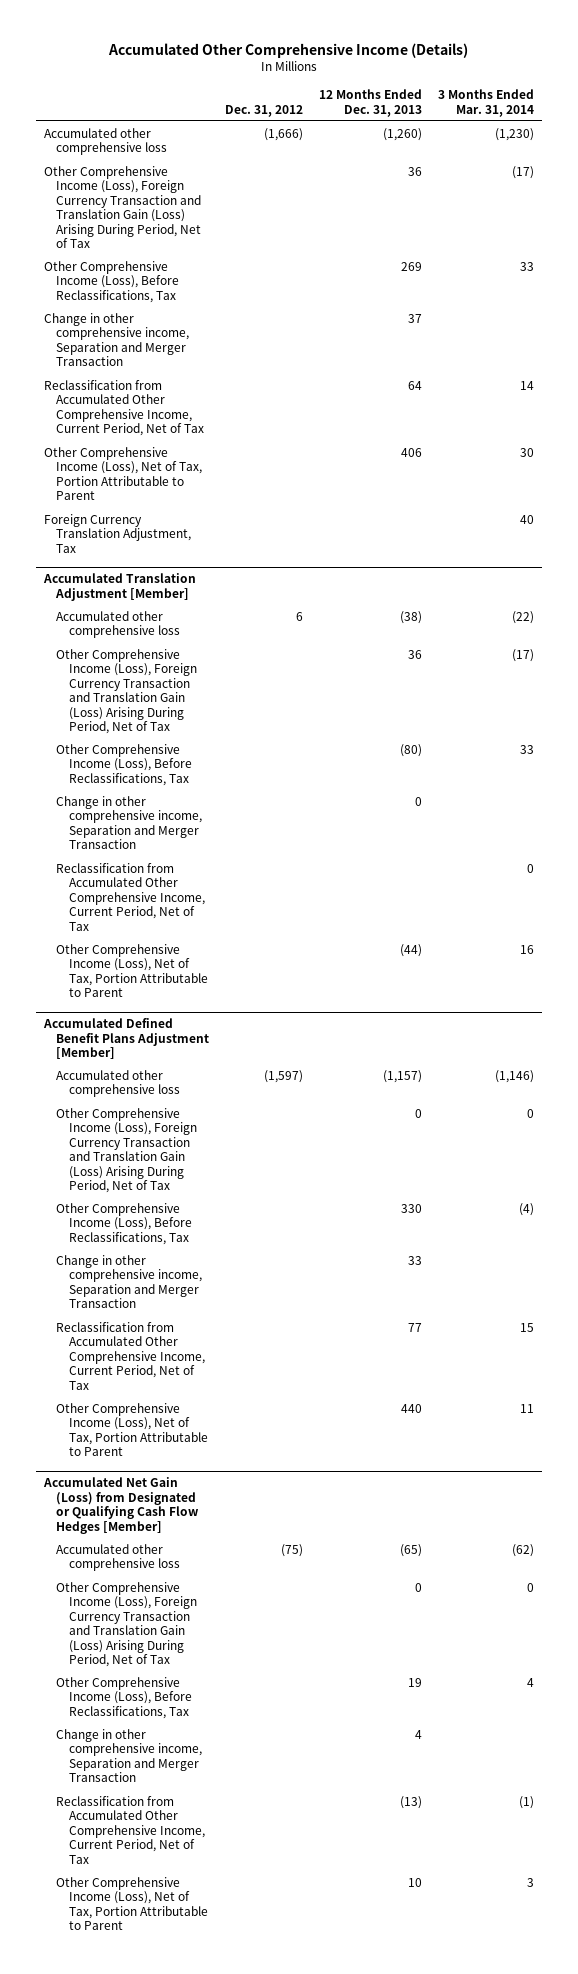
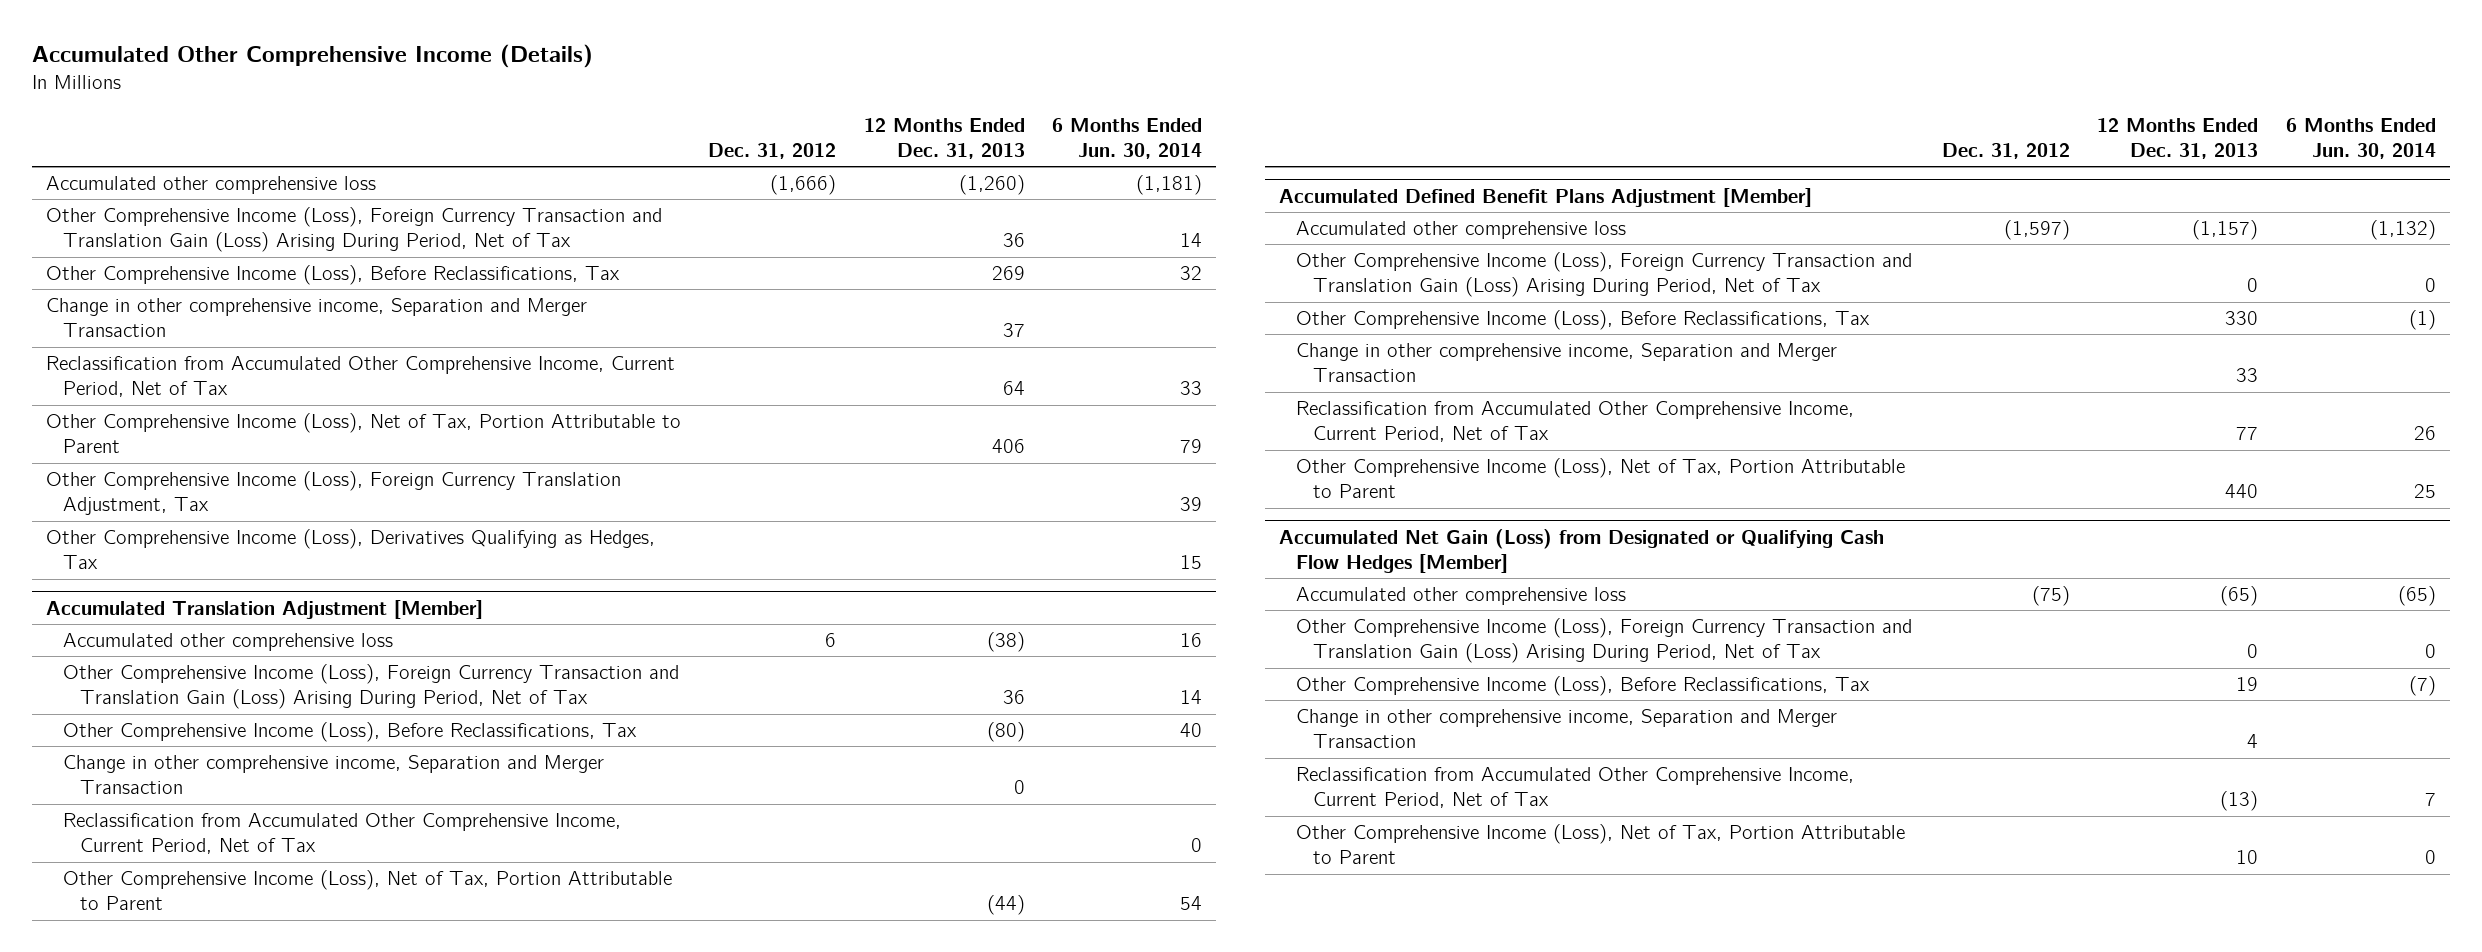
- | Dec. 31, 2012 | 12 Months Ended Dec. 31, 2013 | 3 Months Ended Mar. 31, 2014
+ | Dec. 31, 2012 | 12 Months Ended Dec. 31, 2013 | 6 Months Ended Jun. 30, 2014
- Foreign Currency Translation Adjustment, Tax | | | 40
+ Other Comprehensive Income (Loss), Foreign Currency Translation Adjustment, Tax | | | 39
+ Other Comprehensive Income (Loss), Derivatives Qualifying as Hedges, Tax | | | 15

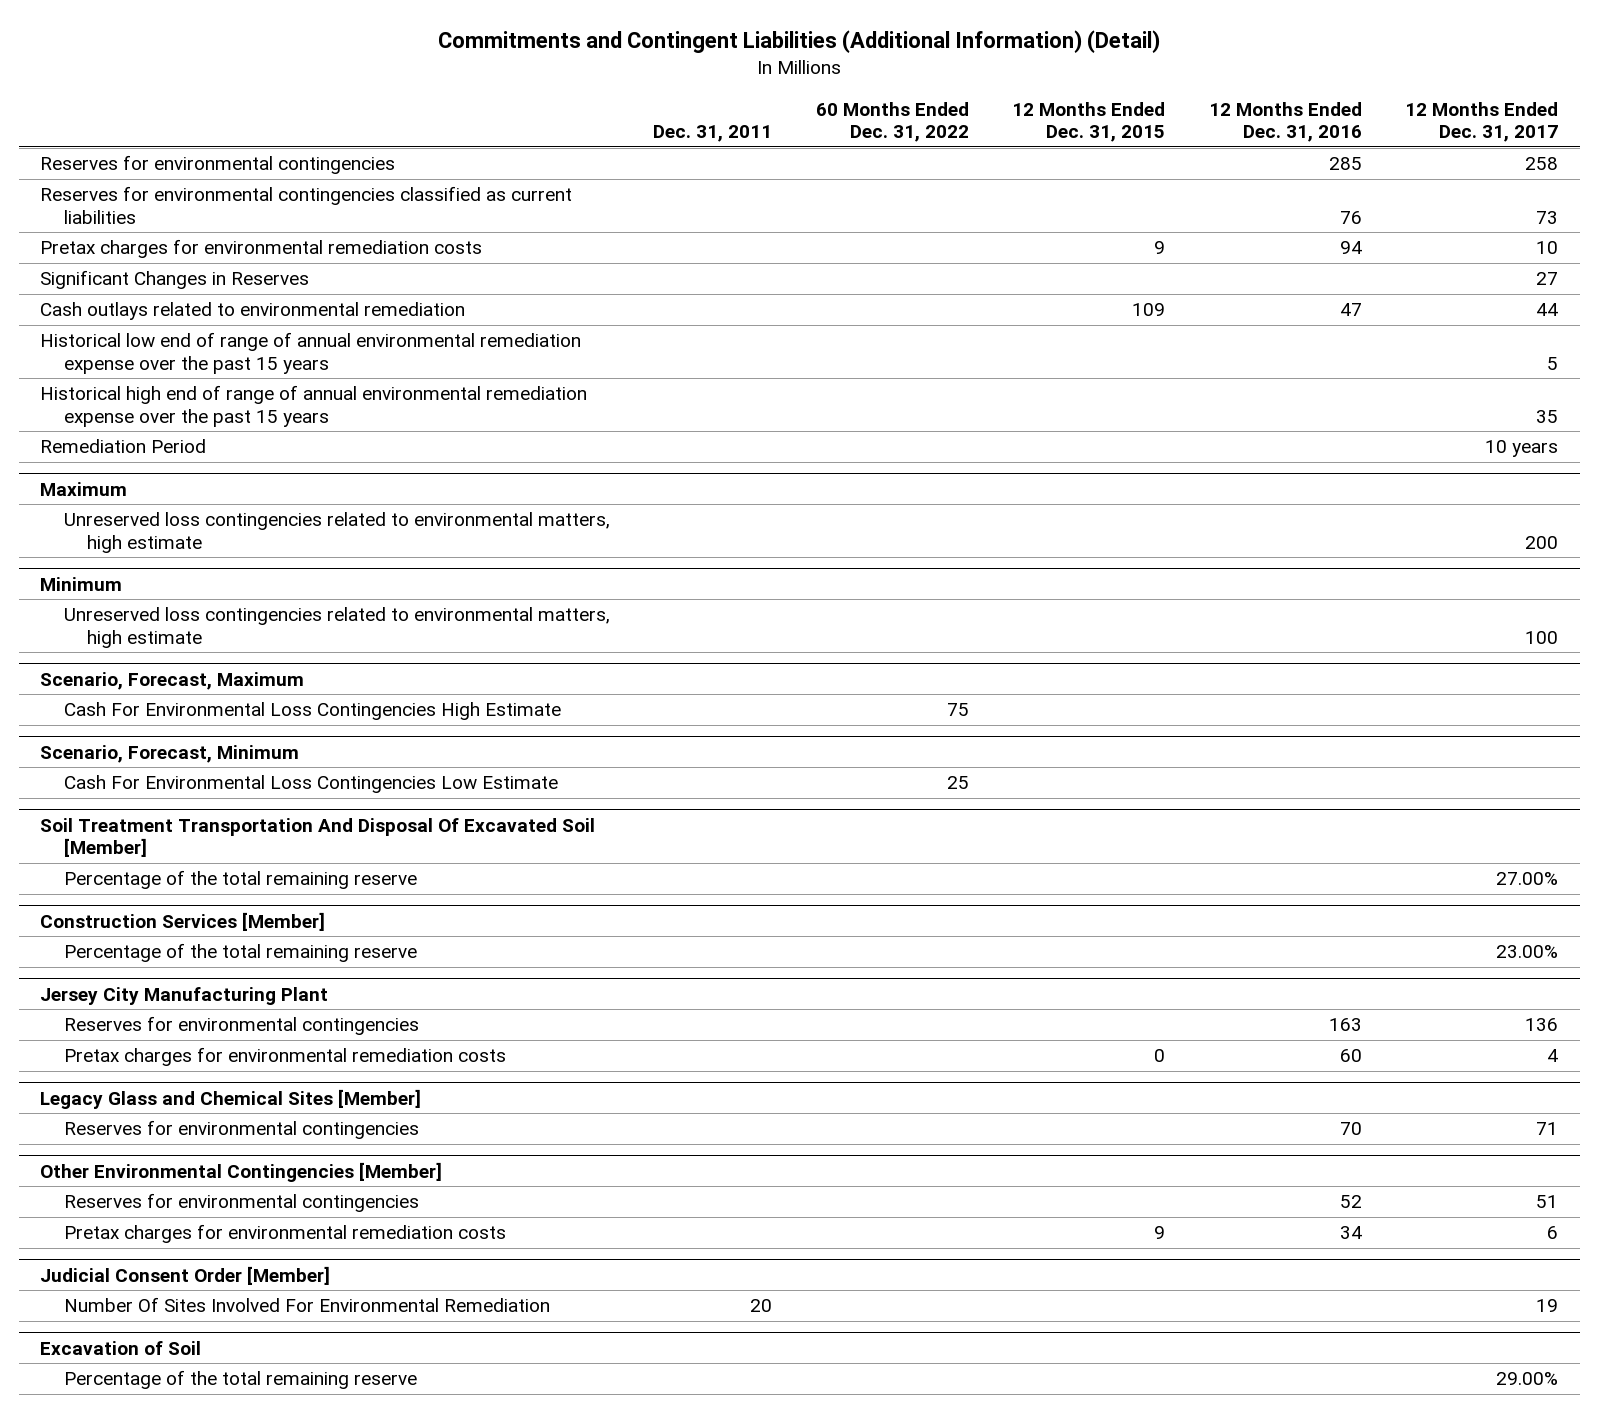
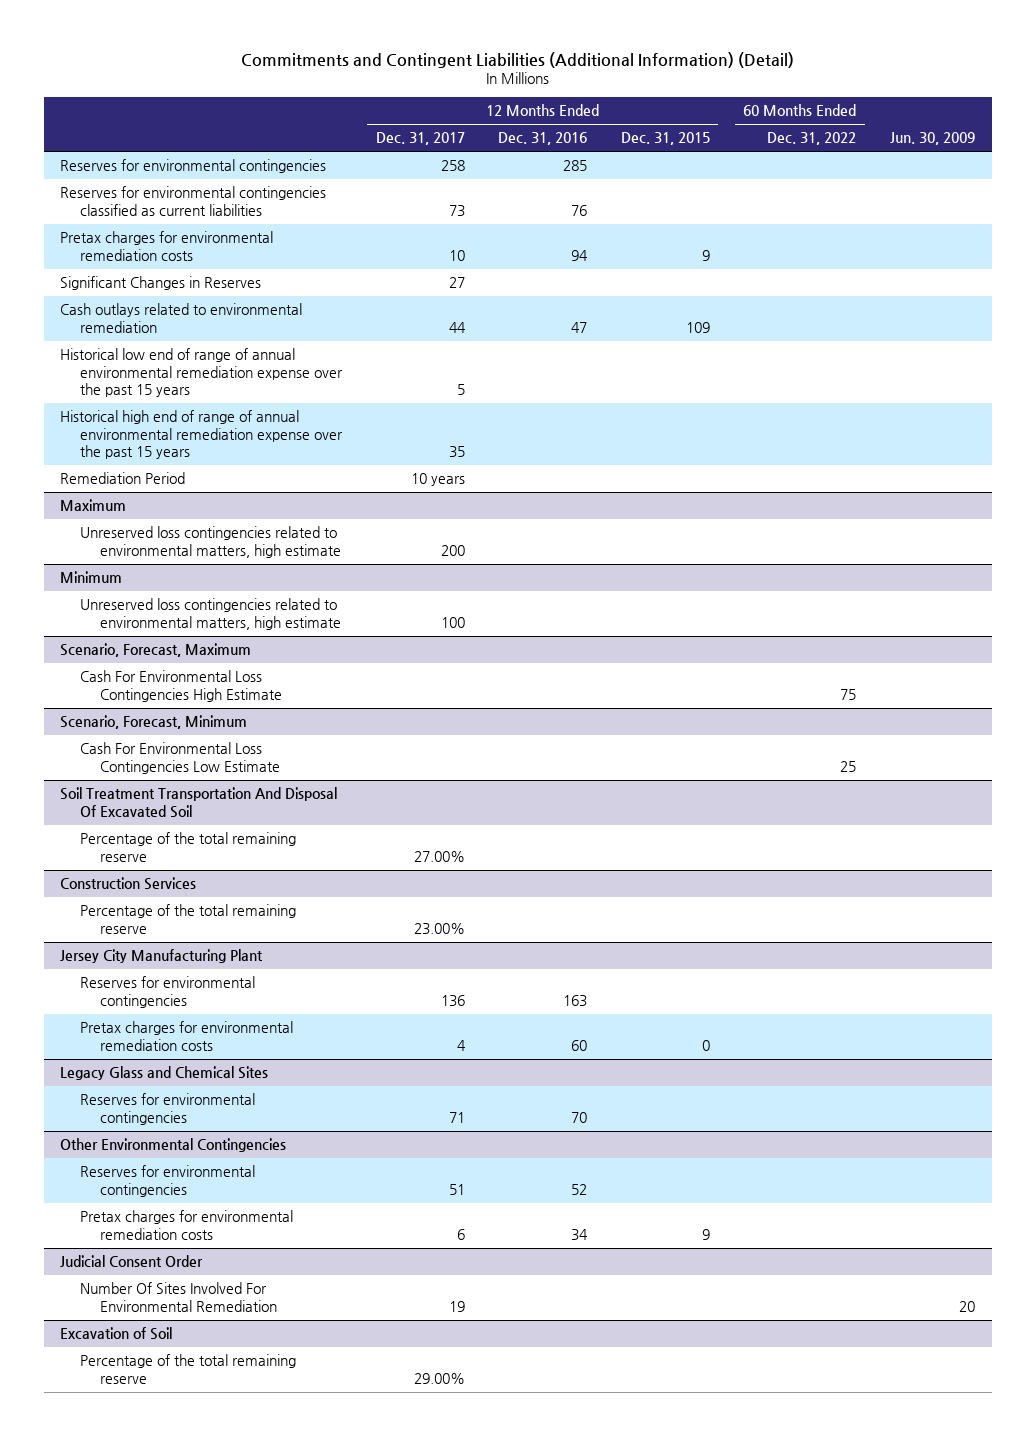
- | Dec. 31, 2011 | 60 Months Ended Dec. 31, 2022 | 12 Months Ended Dec. 31, 2015 | 12 Months Ended Dec. 31, 2016 | 12 Months Ended Dec. 31, 2017
+ | 12 Months Ended Dec. 31, 2017 | 12 Months Ended Dec. 31, 2016 | 12 Months Ended Dec. 31, 2015 | 60 Months Ended Dec. 31, 2022 | Jun. 30, 2009
- Soil Treatment Transportation And Disposal Of Excavated Soil [Member]
+ Soil Treatment Transportation And Disposal Of Excavated Soil
- Construction Services [Member]
+ Construction Services
- Legacy Glass and Chemical Sites [Member]
+ Legacy Glass and Chemical Sites
- Other Environmental Contingencies [Member]
+ Other Environmental Contingencies
- Judicial Consent Order [Member]
+ Judicial Consent Order

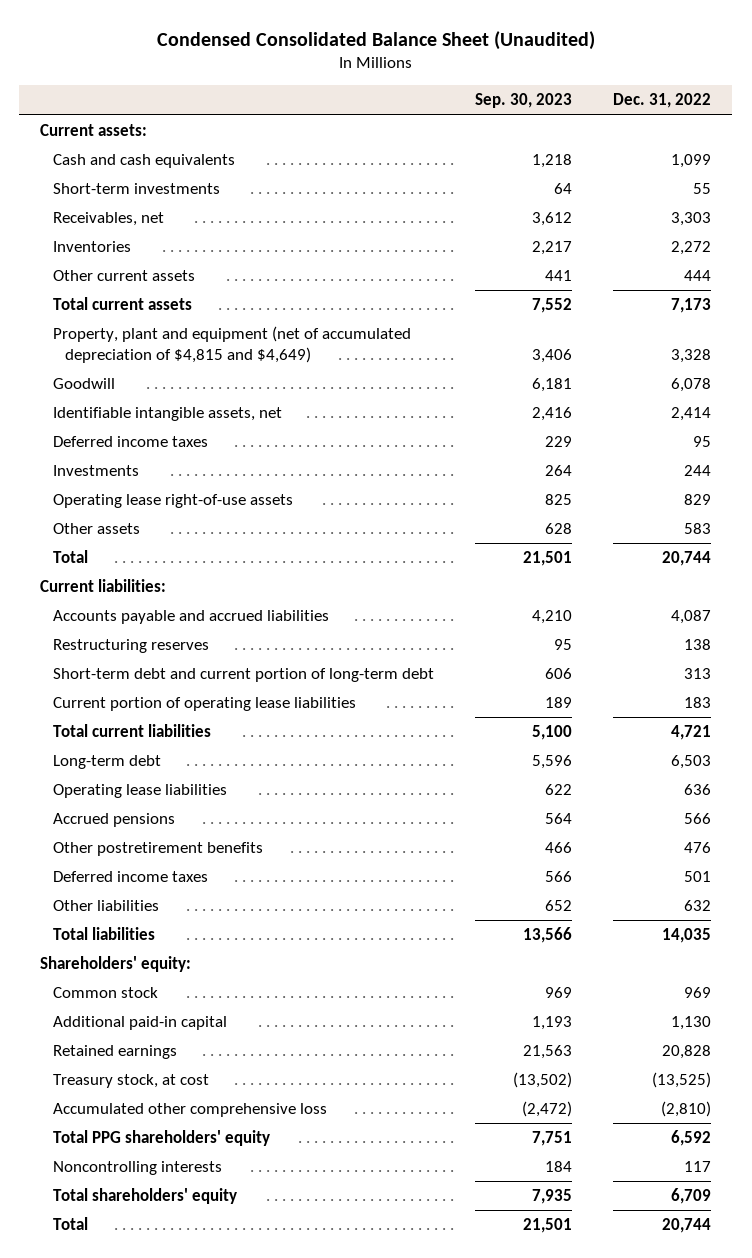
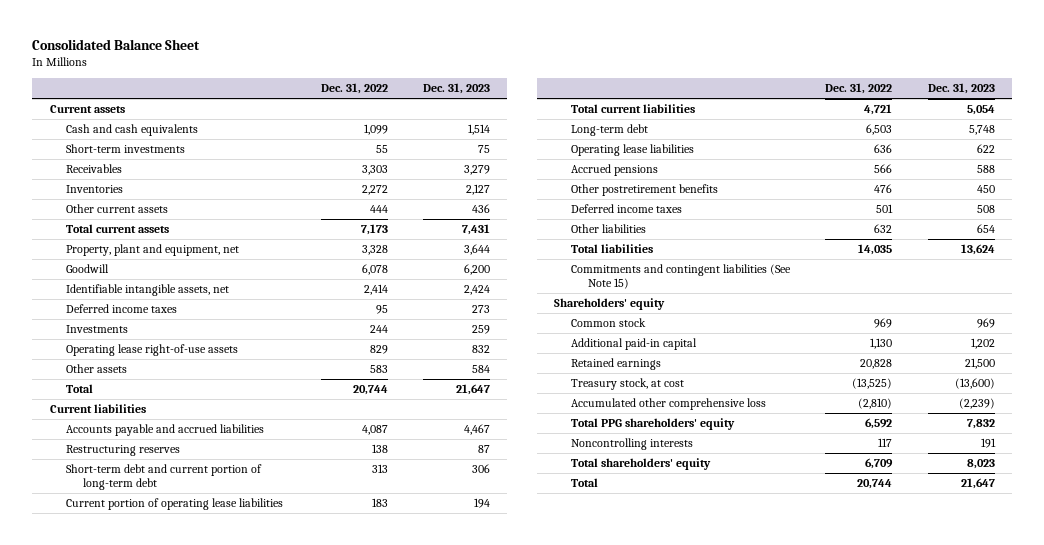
- Condensed Consolidated Balance Sheet (Unaudited)
+ Consolidated Balance Sheet
- | Sep. 30, 2023 | Dec. 31, 2022
+ | Dec. 31, 2022 | Dec. 31, 2023
- Current assets:
+ Current assets
- Receivables, net | 3,612 | 3,303
+ Receivables | 3,303 | 3,279
- Property, plant and equipment (net of accumulated depreciation of $4,815 and $4,649) | 3,406 | 3,328
+ Property, plant and equipment, net | 3,328 | 3,644
- Current liabilities:
+ Current liabilities
- Shareholders' equity:
+ Commitments and contingent liabilities (See Note 15)
+ Shareholders' equity

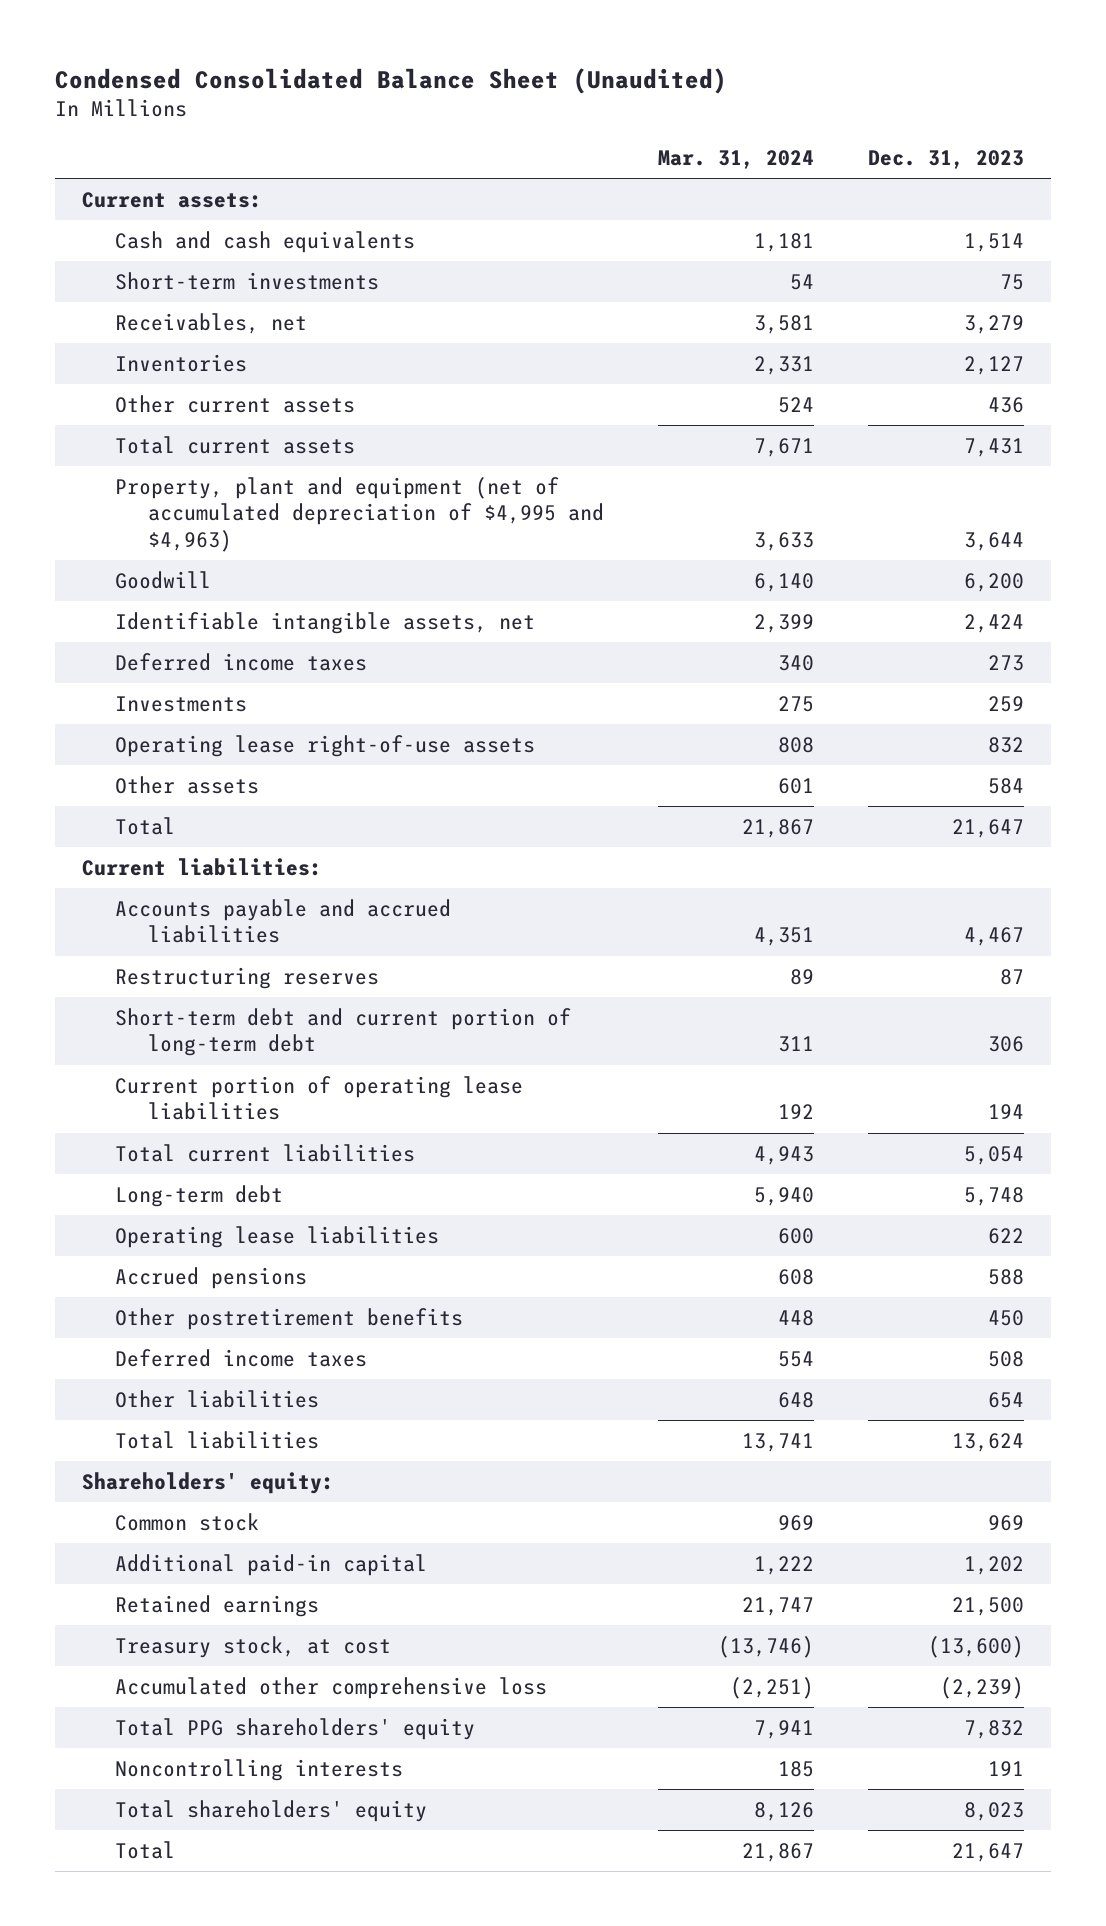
- Consolidated Balance Sheet
+ Condensed Consolidated Balance Sheet (Unaudited)
- | Dec. 31, 2022 | Dec. 31, 2023
+ | Mar. 31, 2024 | Dec. 31, 2023
- Current assets
+ Current assets:
- Receivables | 3,303 | 3,279
+ Receivables, net | 3,581 | 3,279
- Property, plant and equipment, net | 3,328 | 3,644
+ Property, plant and equipment (net of accumulated depreciation of $4,995 and $4,963) | 3,633 | 3,644
- Current liabilities
+ Current liabilities:
- Commitments and contingent liabilities (See Note 15)
- Shareholders' equity
+ Shareholders' equity:

